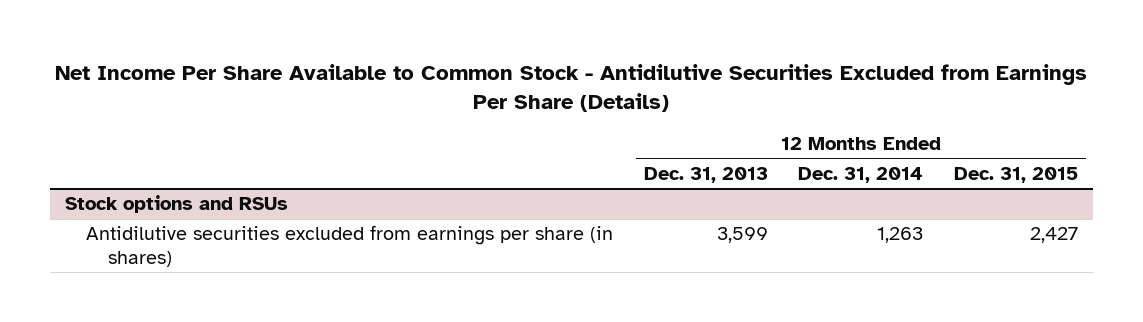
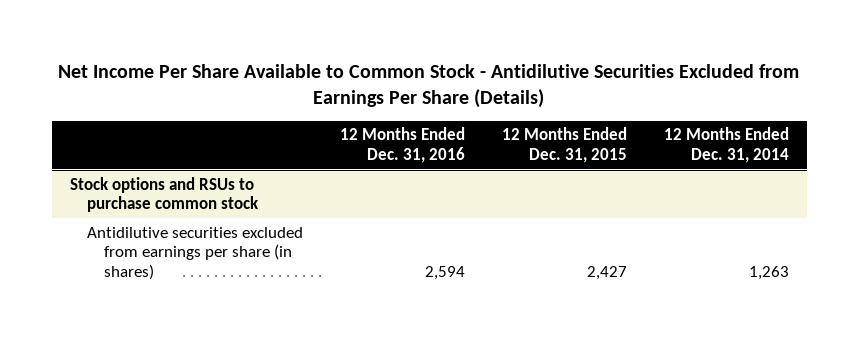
- | 12 Months Ended Dec. 31, 2013 | 12 Months Ended Dec. 31, 2014 | 12 Months Ended Dec. 31, 2015
+ | 12 Months Ended Dec. 31, 2016 | 12 Months Ended Dec. 31, 2015 | 12 Months Ended Dec. 31, 2014
- Stock options and RSUs
+ Stock options and RSUs to purchase common stock

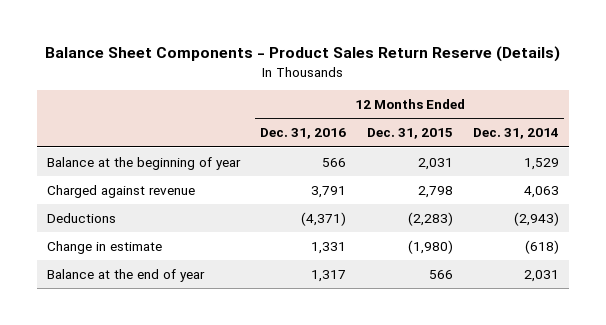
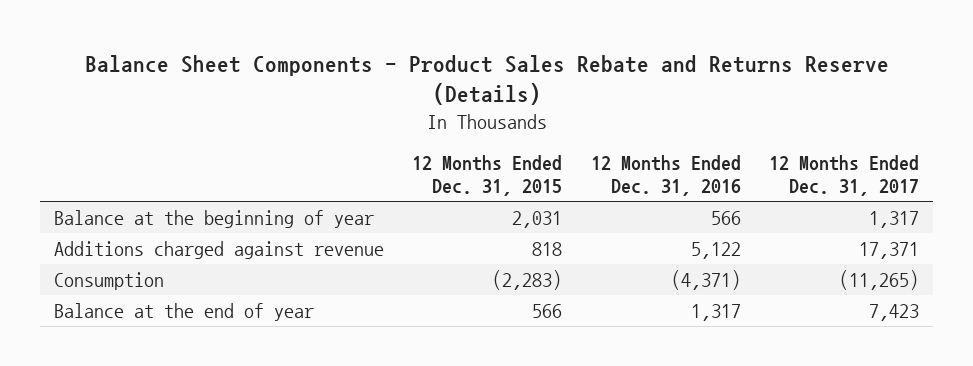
- Balance Sheet Components - Product Sales Return Reserve (Details)
+ Balance Sheet Components - Product Sales Rebate and Returns Reserve (Details)
- | 12 Months Ended Dec. 31, 2016 | 12 Months Ended Dec. 31, 2015 | 12 Months Ended Dec. 31, 2014
+ | 12 Months Ended Dec. 31, 2015 | 12 Months Ended Dec. 31, 2016 | 12 Months Ended Dec. 31, 2017
- Charged against revenue | 3,791 | 2,798 | 4,063
- Deductions | (4,371) | (2,283) | (2,943)
- Change in estimate | 1,331 | (1,980) | (618)
+ Additions charged against revenue | 818 | 5,122 | 17,371
+ Consumption | (2,283) | (4,371) | (11,265)

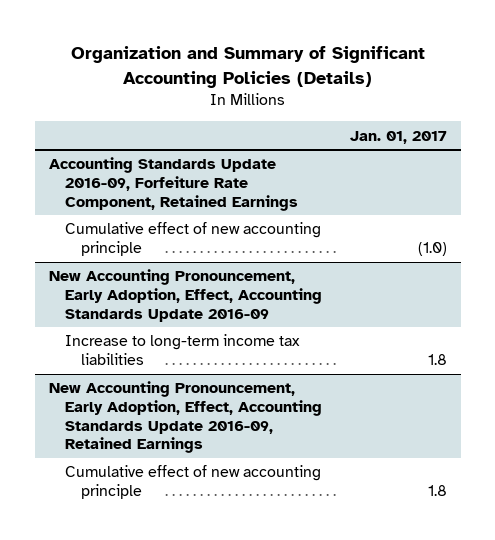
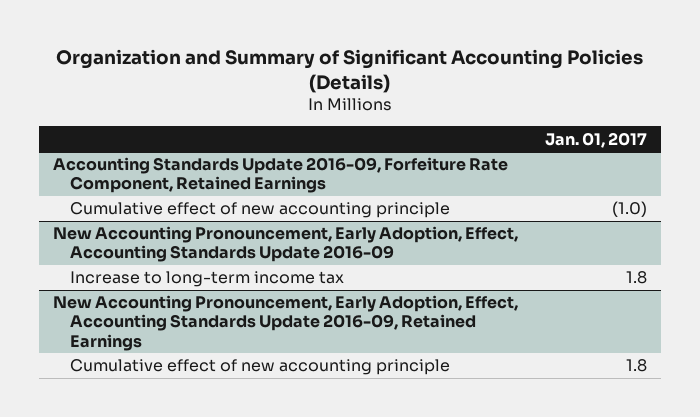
@ New Accounting Pronouncement, Early Adoption, Effect, Accounting Standards Update 2016-09
- Increase to long-term income tax liabilities | 1.8
+ Increase to long-term income tax | 1.8

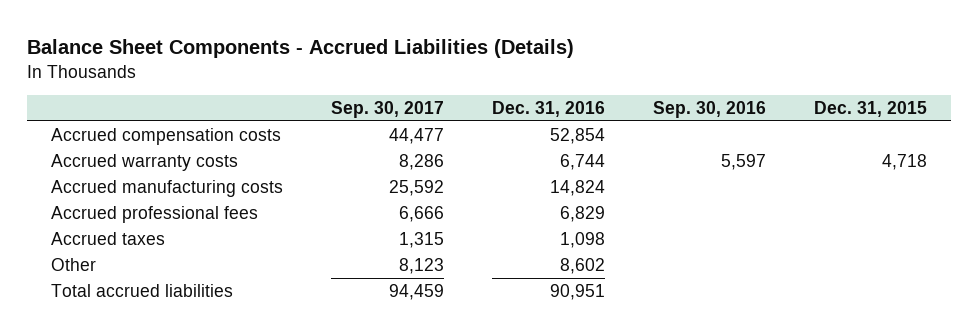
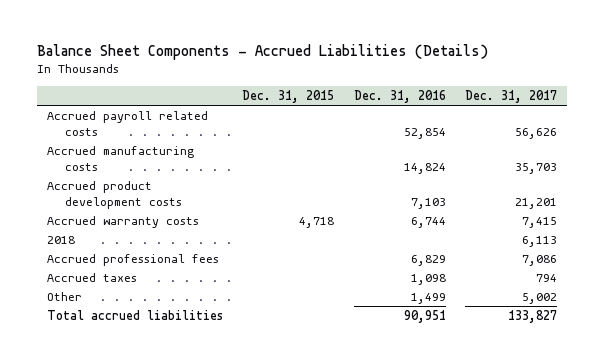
- | Sep. 30, 2017 | Dec. 31, 2016 | Sep. 30, 2016 | Dec. 31, 2015
+ | Dec. 31, 2015 | Dec. 31, 2016 | Dec. 31, 2017
- Accrued compensation costs | 44,477 | 52,854 | |
+ Accrued payroll related costs | | 52,854 | 56,626
+ Accrued product development costs | | 7,103 | 21,201
moved down: Accrued warranty costs | 4,718 | 6,744 | 7,415
+ 2018 | | | 6,113
- Other | 8,123 | 8,602 | |
+ Other | | 1,499 | 5,002

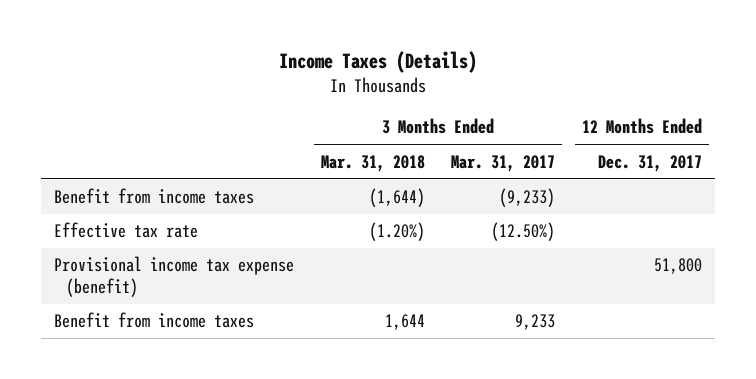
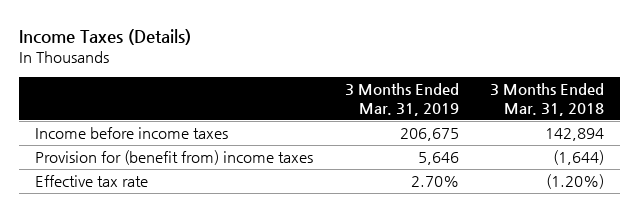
- | 3 Months Ended Mar. 31, 2018 | 3 Months Ended Mar. 31, 2017 | 12 Months Ended Dec. 31, 2017
+ | 3 Months Ended Mar. 31, 2019 | 3 Months Ended Mar. 31, 2018
- Benefit from income taxes | (1,644) | (9,233) |
+ Income before income taxes | 206,675 | 142,894
+ Provision for (benefit from) income taxes | 5,646 | (1,644)
- Provisional income tax expense (benefit) | | | 51,800
- Benefit from income taxes | 1,644 | 9,233 |

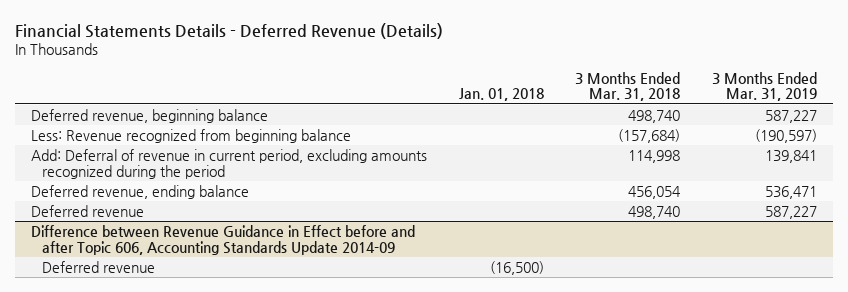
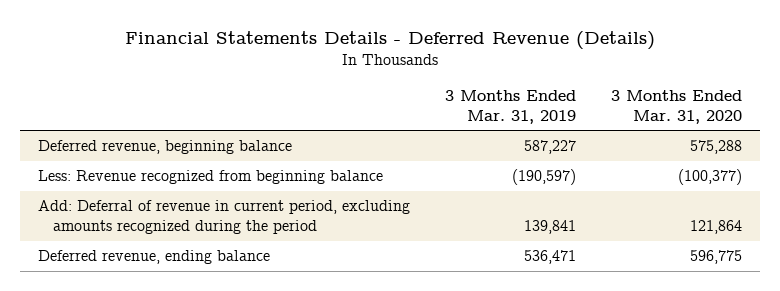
- | Jan. 01, 2018 | 3 Months Ended Mar. 31, 2018 | 3 Months Ended Mar. 31, 2019
+ | 3 Months Ended Mar. 31, 2019 | 3 Months Ended Mar. 31, 2020
- Deferred revenue | | 498,740 | 587,227
- Difference between Revenue Guidance in Effect before and after Topic 606, Accounting Standards Update 2014-09
- Deferred revenue | (16,500) | |

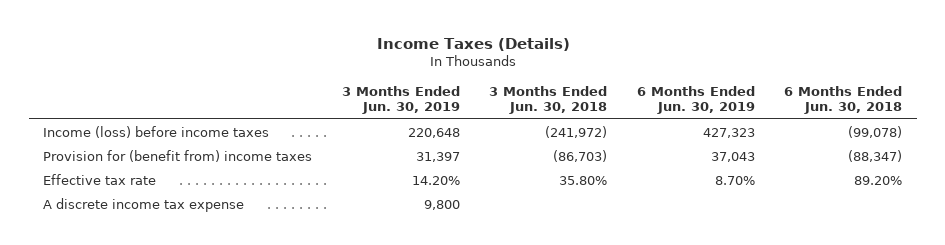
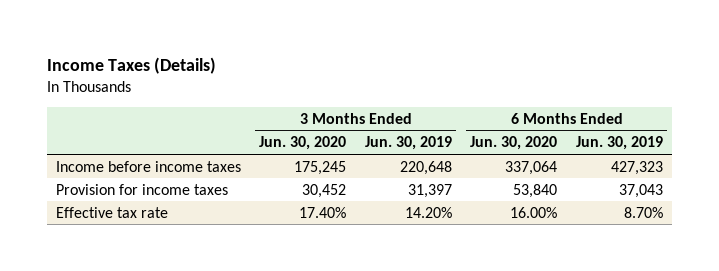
- | 3 Months Ended Jun. 30, 2019 | 3 Months Ended Jun. 30, 2018 | 6 Months Ended Jun. 30, 2019 | 6 Months Ended Jun. 30, 2018
+ | 3 Months Ended Jun. 30, 2020 | 3 Months Ended Jun. 30, 2019 | 6 Months Ended Jun. 30, 2020 | 6 Months Ended Jun. 30, 2019
- Income (loss) before income taxes | 220,648 | (241,972) | 427,323 | (99,078)
- Provision for (benefit from) income taxes | 31,397 | (86,703) | 37,043 | (88,347)
+ Income before income taxes | 175,245 | 220,648 | 337,064 | 427,323
+ Provision for income taxes | 30,452 | 31,397 | 53,840 | 37,043
- A discrete income tax expense | 9,800 | | |

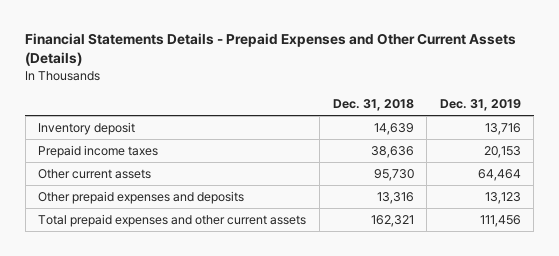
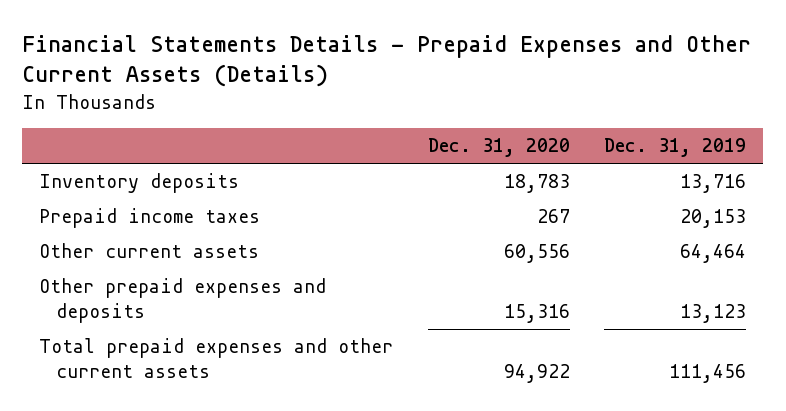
- | Dec. 31, 2018 | Dec. 31, 2019
+ | Dec. 31, 2020 | Dec. 31, 2019
- Inventory deposit | 14,639 | 13,716
+ Inventory deposits | 18,783 | 13,716

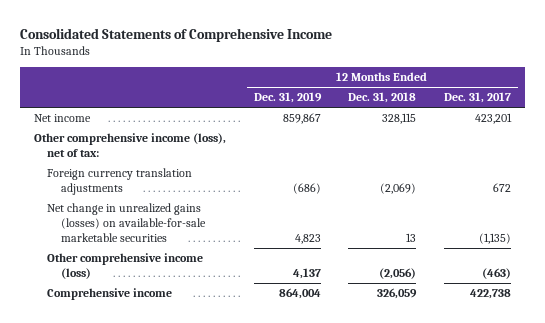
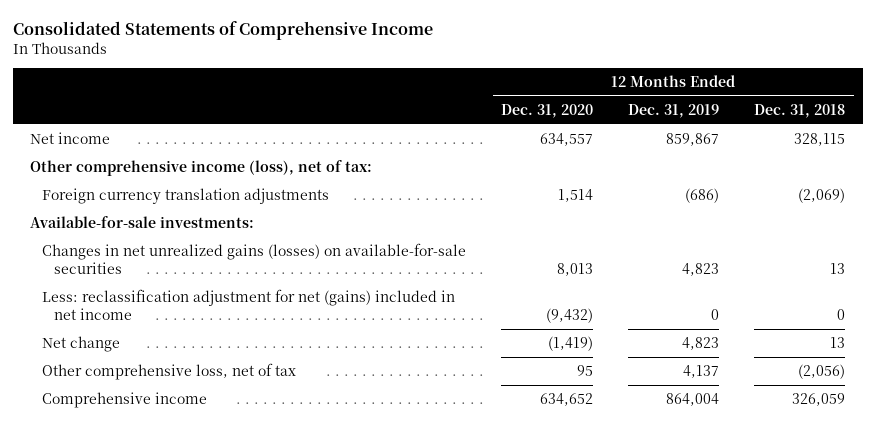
- | 12 Months Ended Dec. 31, 2019 | 12 Months Ended Dec. 31, 2018 | 12 Months Ended Dec. 31, 2017
+ | 12 Months Ended Dec. 31, 2020 | 12 Months Ended Dec. 31, 2019 | 12 Months Ended Dec. 31, 2018
- Net change in unrealized gains (losses) on available-for-sale marketable securities | 4,823 | 13 | (1,135)
- Other comprehensive income (loss) | 4,137 | (2,056) | (463)
+ Available-for-sale investments:
+ Changes in net unrealized gains (losses) on available-for-sale securities | 8,013 | 4,823 | 13
+ Less: reclassification adjustment for net (gains) included in net income | (9,432) | 0 | 0
+ Net change | (1,419) | 4,823 | 13
+ Other comprehensive loss, net of tax | 95 | 4,137 | (2,056)

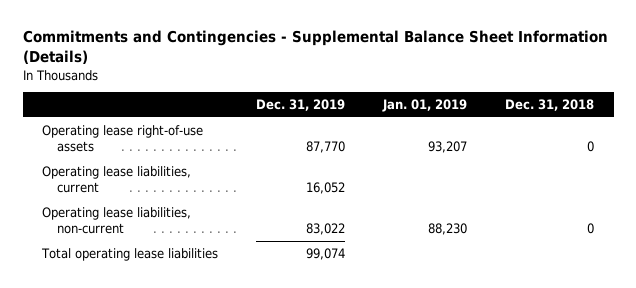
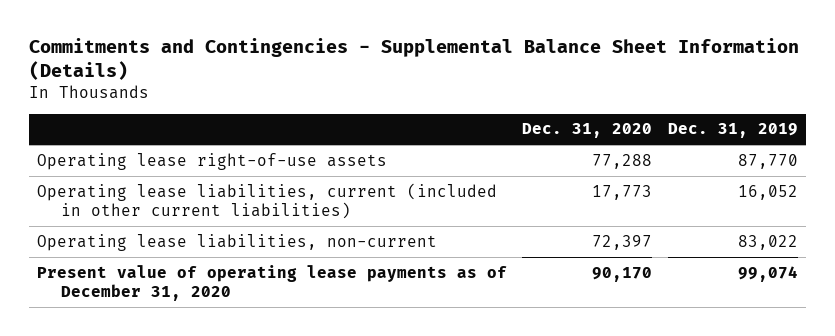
- | Dec. 31, 2019 | Jan. 01, 2019 | Dec. 31, 2018
+ | Dec. 31, 2020 | Dec. 31, 2019
- Operating lease liabilities, current | 16,052 | |
+ Operating lease liabilities, current (included in other current liabilities) | 17,773 | 16,052
- Total operating lease liabilities | 99,074 | |
+ Present value of operating lease payments as of December 31, 2020 | 90,170 | 99,074

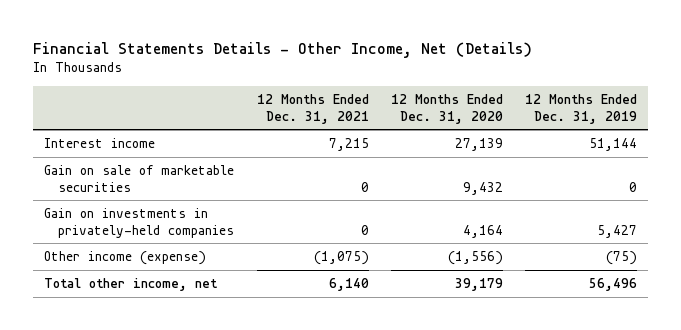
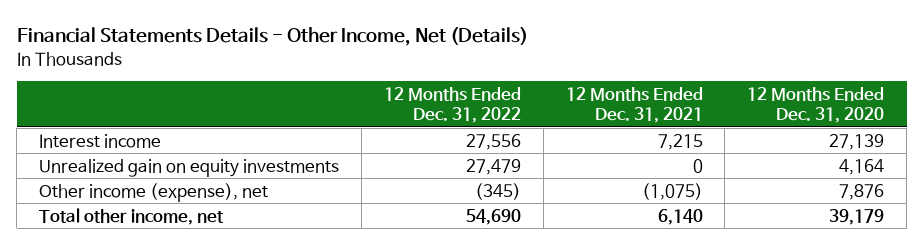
- | 12 Months Ended Dec. 31, 2021 | 12 Months Ended Dec. 31, 2020 | 12 Months Ended Dec. 31, 2019
+ | 12 Months Ended Dec. 31, 2022 | 12 Months Ended Dec. 31, 2021 | 12 Months Ended Dec. 31, 2020
- Gain on sale of marketable securities | 0 | 9,432 | 0
- Gain on investments in privately-held companies | 0 | 4,164 | 5,427
- Other income (expense) | (1,075) | (1,556) | (75)
+ Unrealized gain on equity investments | 27,479 | 0 | 4,164
+ Other income (expense), net | (345) | (1,075) | 7,876

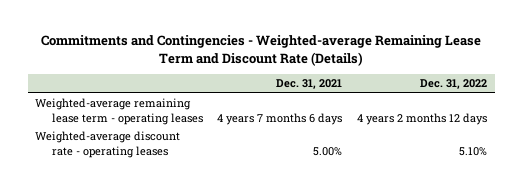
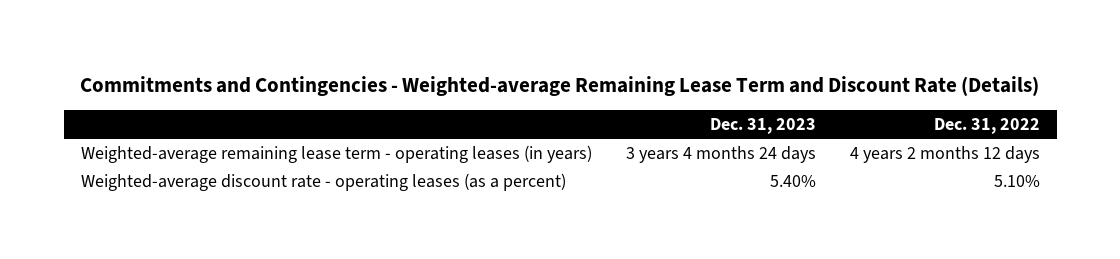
- | Dec. 31, 2021 | Dec. 31, 2022
+ | Dec. 31, 2023 | Dec. 31, 2022
- Weighted-average remaining lease term - operating leases | 4 years 7 months 6 days | 4 years 2 months 12 days
- Weighted-average discount rate - operating leases | 5.00% | 5.10%
+ Weighted-average remaining lease term - operating leases (in years) | 3 years 4 months 24 days | 4 years 2 months 12 days
+ Weighted-average discount rate - operating leases (as a percent) | 5.40% | 5.10%

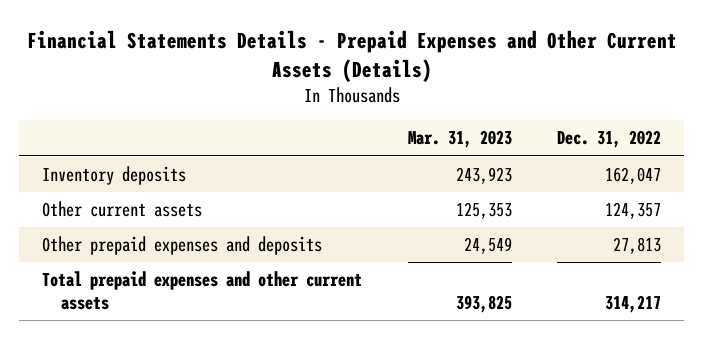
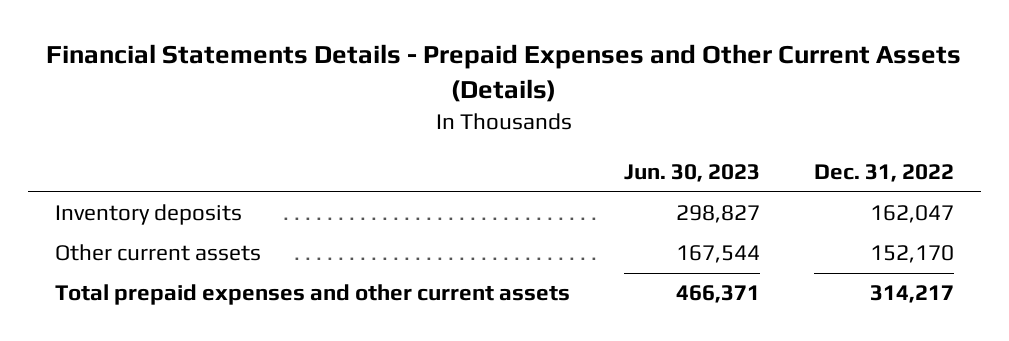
- | Mar. 31, 2023 | Dec. 31, 2022
+ | Jun. 30, 2023 | Dec. 31, 2022
- Other current assets | 125,353 | 124,357
- Other prepaid expenses and deposits | 24,549 | 27,813
+ Other current assets | 167,544 | 152,170

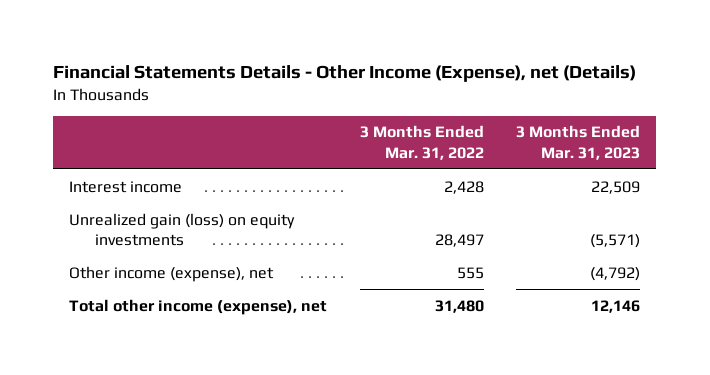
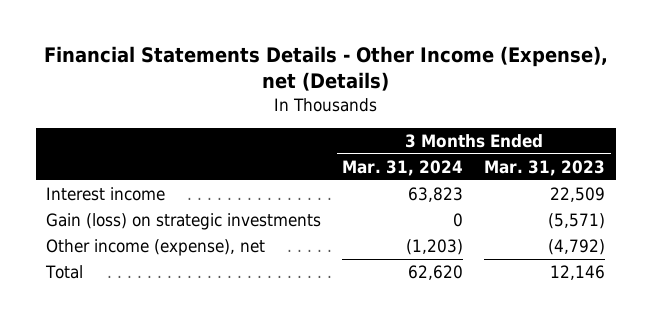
- | 3 Months Ended Mar. 31, 2022 | 3 Months Ended Mar. 31, 2023
+ | 3 Months Ended Mar. 31, 2024 | 3 Months Ended Mar. 31, 2023
- Unrealized gain (loss) on equity investments | 28,497 | (5,571)
+ Gain (loss) on strategic investments | 0 | (5,571)
- Total other income (expense), net | 31,480 | 12,146
+ Total | 62,620 | 12,146

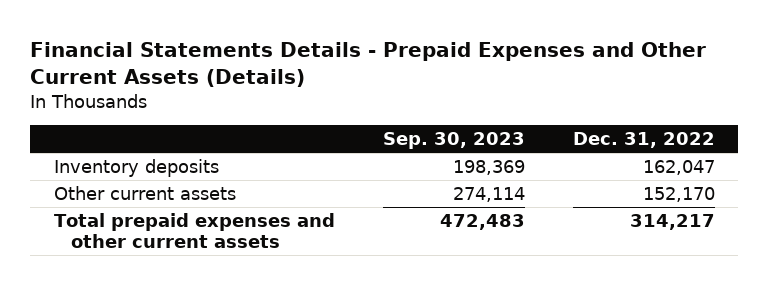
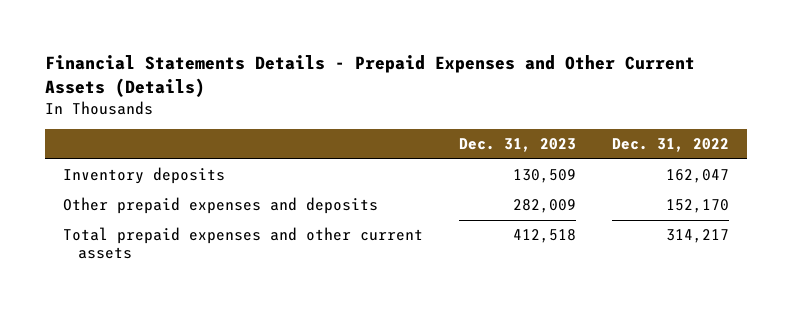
- | Sep. 30, 2023 | Dec. 31, 2022
+ | Dec. 31, 2023 | Dec. 31, 2022
- Other current assets | 274,114 | 152,170
+ Other prepaid expenses and deposits | 282,009 | 152,170

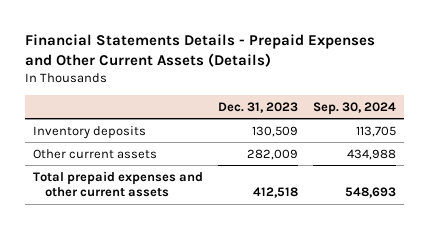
- | Dec. 31, 2023 | Dec. 31, 2022
+ | Dec. 31, 2023 | Sep. 30, 2024
- Other prepaid expenses and deposits | 282,009 | 152,170
+ Other current assets | 282,009 | 434,988

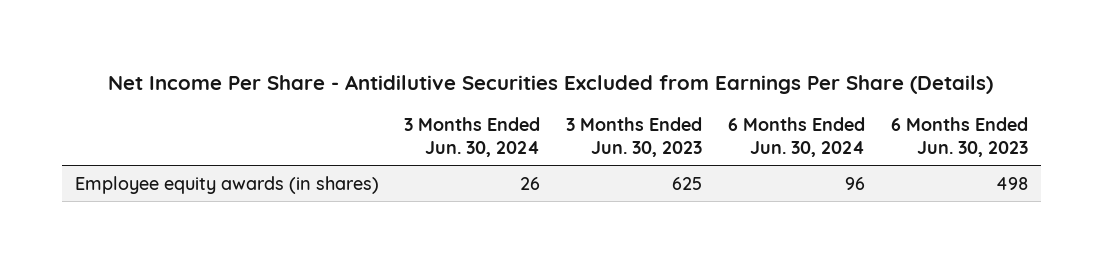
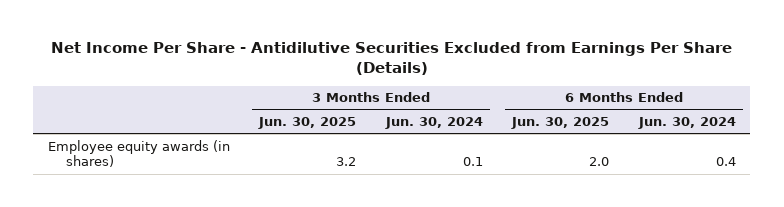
- | 3 Months Ended Jun. 30, 2024 | 3 Months Ended Jun. 30, 2023 | 6 Months Ended Jun. 30, 2024 | 6 Months Ended Jun. 30, 2023
+ | 3 Months Ended Jun. 30, 2025 | 3 Months Ended Jun. 30, 2024 | 6 Months Ended Jun. 30, 2025 | 6 Months Ended Jun. 30, 2024
- Employee equity awards (in shares) | 26 | 625 | 96 | 498
+ Employee equity awards (in shares) | 3.2 | 0.1 | 2.0 | 0.4

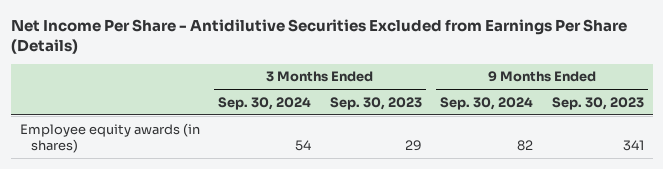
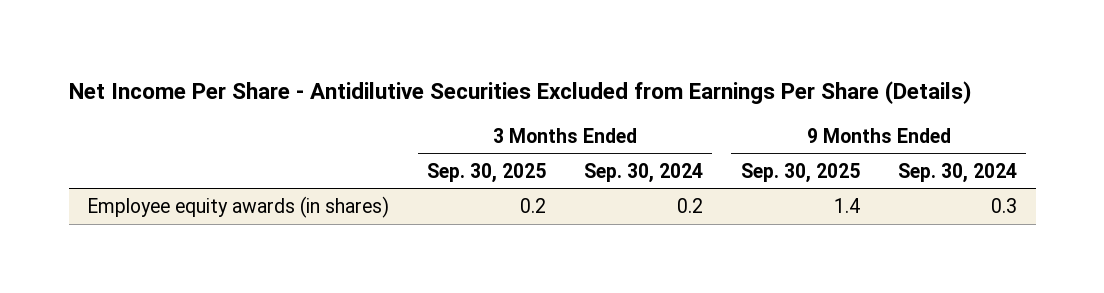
- | 3 Months Ended Sep. 30, 2024 | 3 Months Ended Sep. 30, 2023 | 9 Months Ended Sep. 30, 2024 | 9 Months Ended Sep. 30, 2023
+ | 3 Months Ended Sep. 30, 2025 | 3 Months Ended Sep. 30, 2024 | 9 Months Ended Sep. 30, 2025 | 9 Months Ended Sep. 30, 2024
- Employee equity awards (in shares) | 54 | 29 | 82 | 341
+ Employee equity awards (in shares) | 0.2 | 0.2 | 1.4 | 0.3

